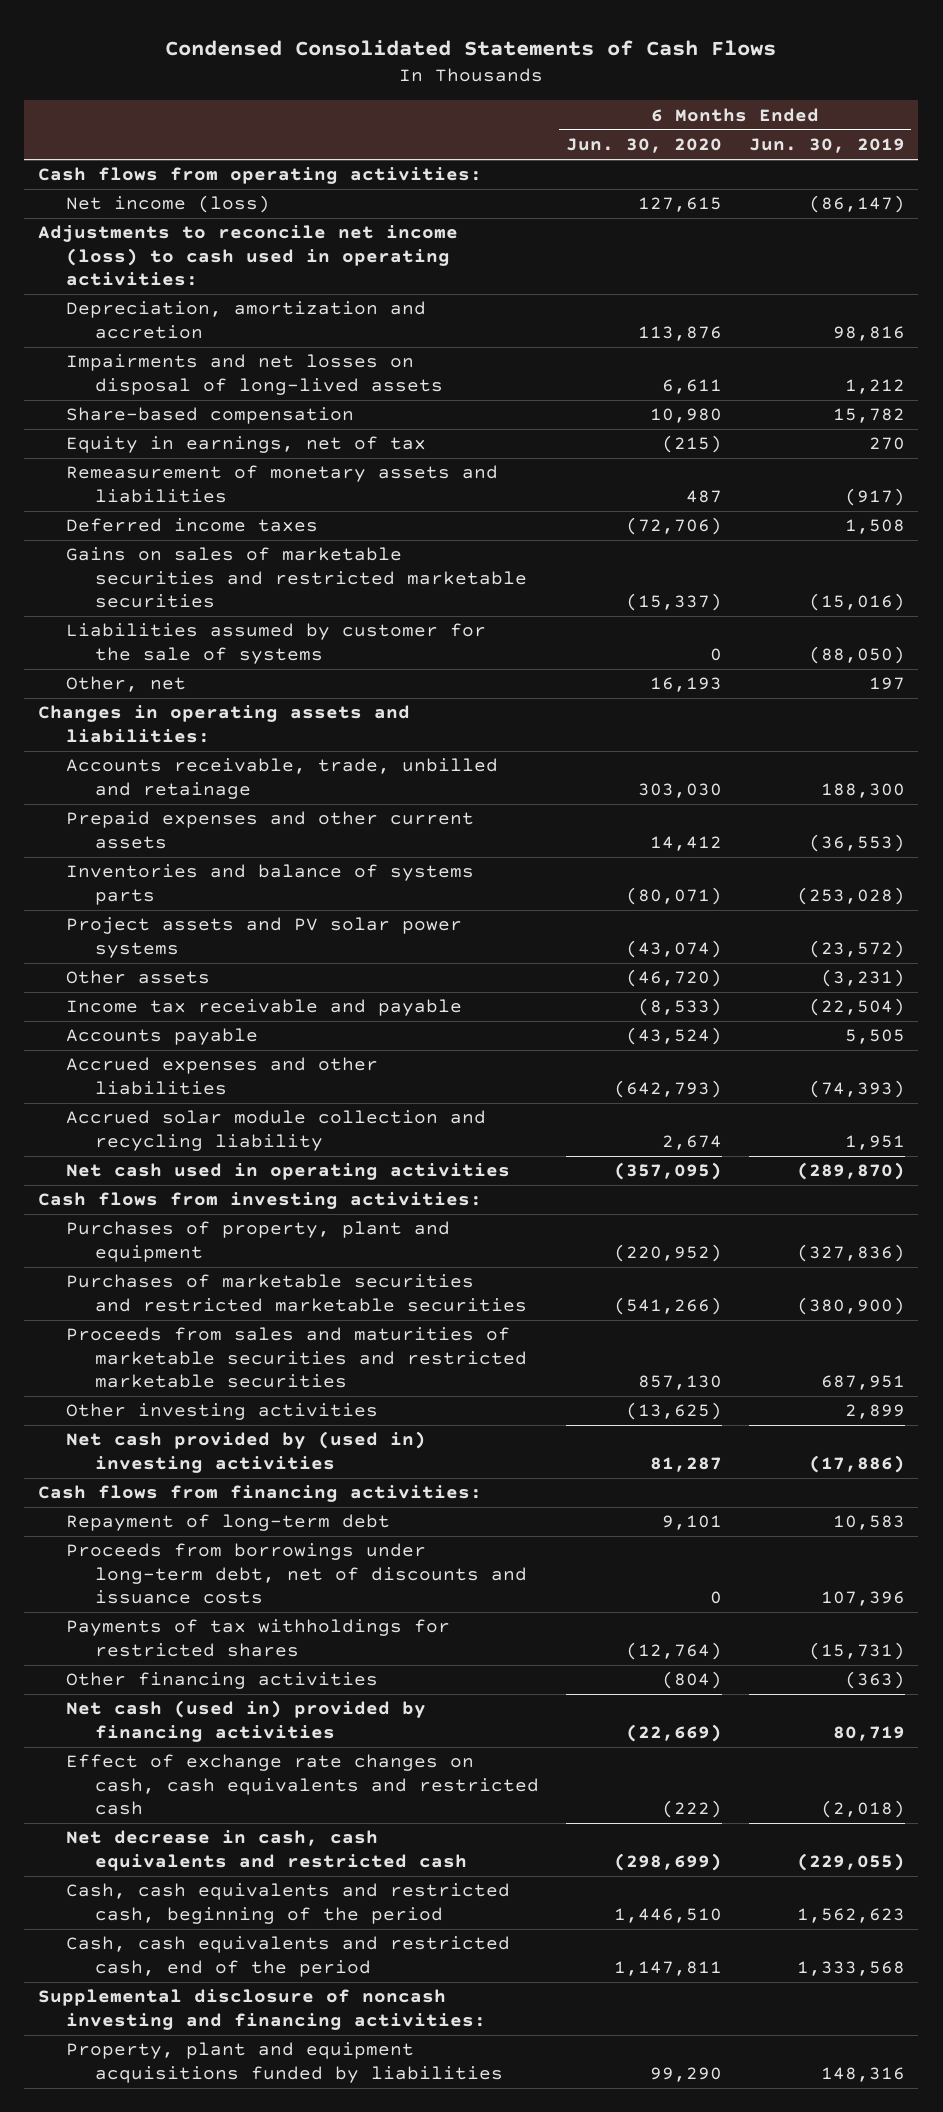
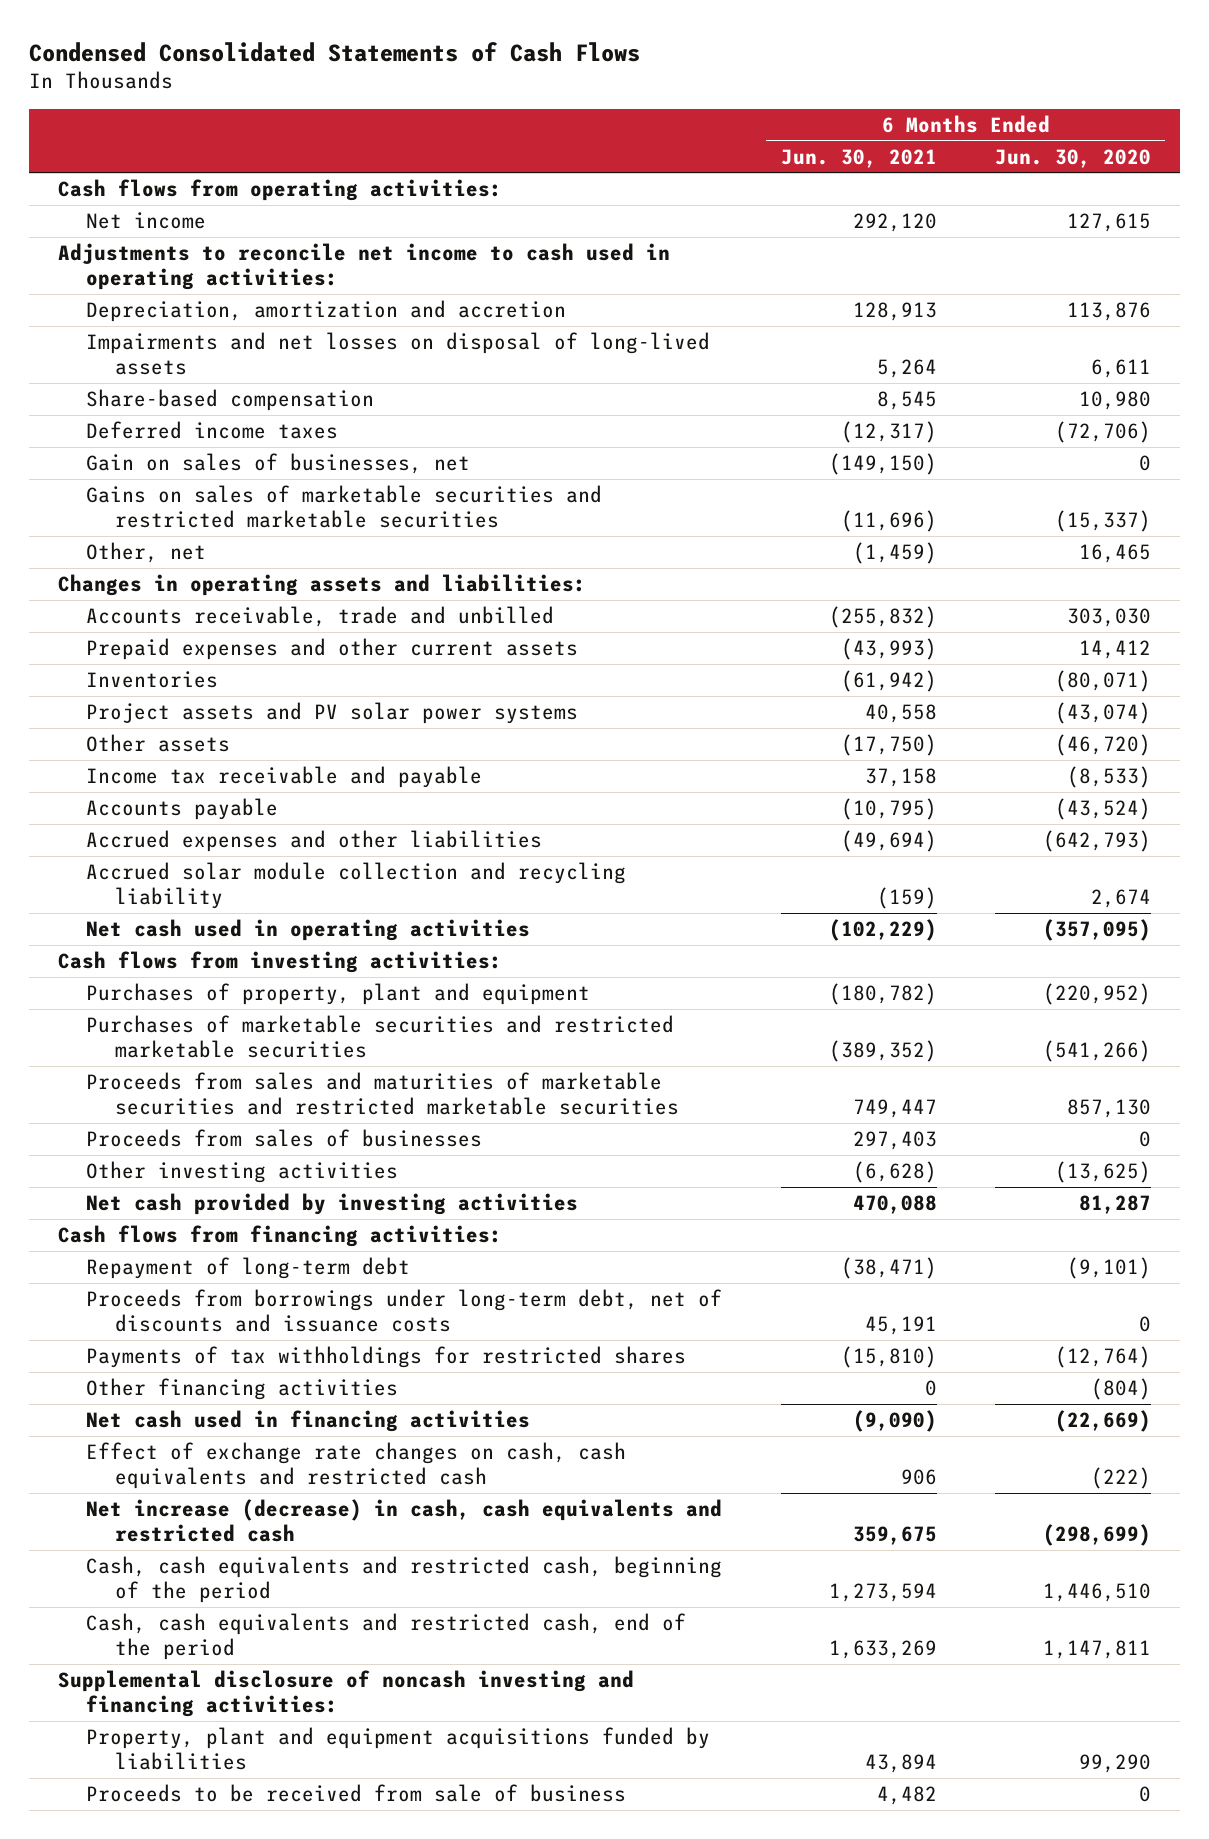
- | 6 Months Ended Jun. 30, 2020 | 6 Months Ended Jun. 30, 2019
+ | 6 Months Ended Jun. 30, 2021 | 6 Months Ended Jun. 30, 2020
- Net income (loss) | 127,615 | (86,147)
- Adjustments to reconcile net income (loss) to cash used in operating activities:
+ Net income | 292,120 | 127,615
+ Adjustments to reconcile net income to cash used in operating activities:
- Equity in earnings, net of tax | (215) | 270
- Remeasurement of monetary assets and liabilities | 487 | (917)
+ Gain on sales of businesses, net | (149,150) | 0
- Liabilities assumed by customer for the sale of systems | 0 | (88,050)
- Other, net | 16,193 | 197
+ Other, net | (1,459) | 16,465
- Accounts receivable, trade, unbilled and retainage | 303,030 | 188,300
+ Accounts receivable, trade and unbilled | (255,832) | 303,030
- Inventories and balance of systems parts | (80,071) | (253,028)
+ Inventories | (61,942) | (80,071)
+ Proceeds from sales of businesses | 297,403 | 0
- Net cash provided by (used in) investing activities | 81,287 | (17,886)
+ Net cash provided by investing activities | 470,088 | 81,287
- Repayment of long-term debt | 9,101 | 10,583
+ Repayment of long-term debt | (38,471) | (9,101)
- Net cash (used in) provided by financing activities | (22,669) | 80,719
+ Net cash used in financing activities | (9,090) | (22,669)
- Net decrease in cash, cash equivalents and restricted cash | (298,699) | (229,055)
+ Net increase (decrease) in cash, cash equivalents and restricted cash | 359,675 | (298,699)
+ Proceeds to be received from sale of business | 4,482 | 0

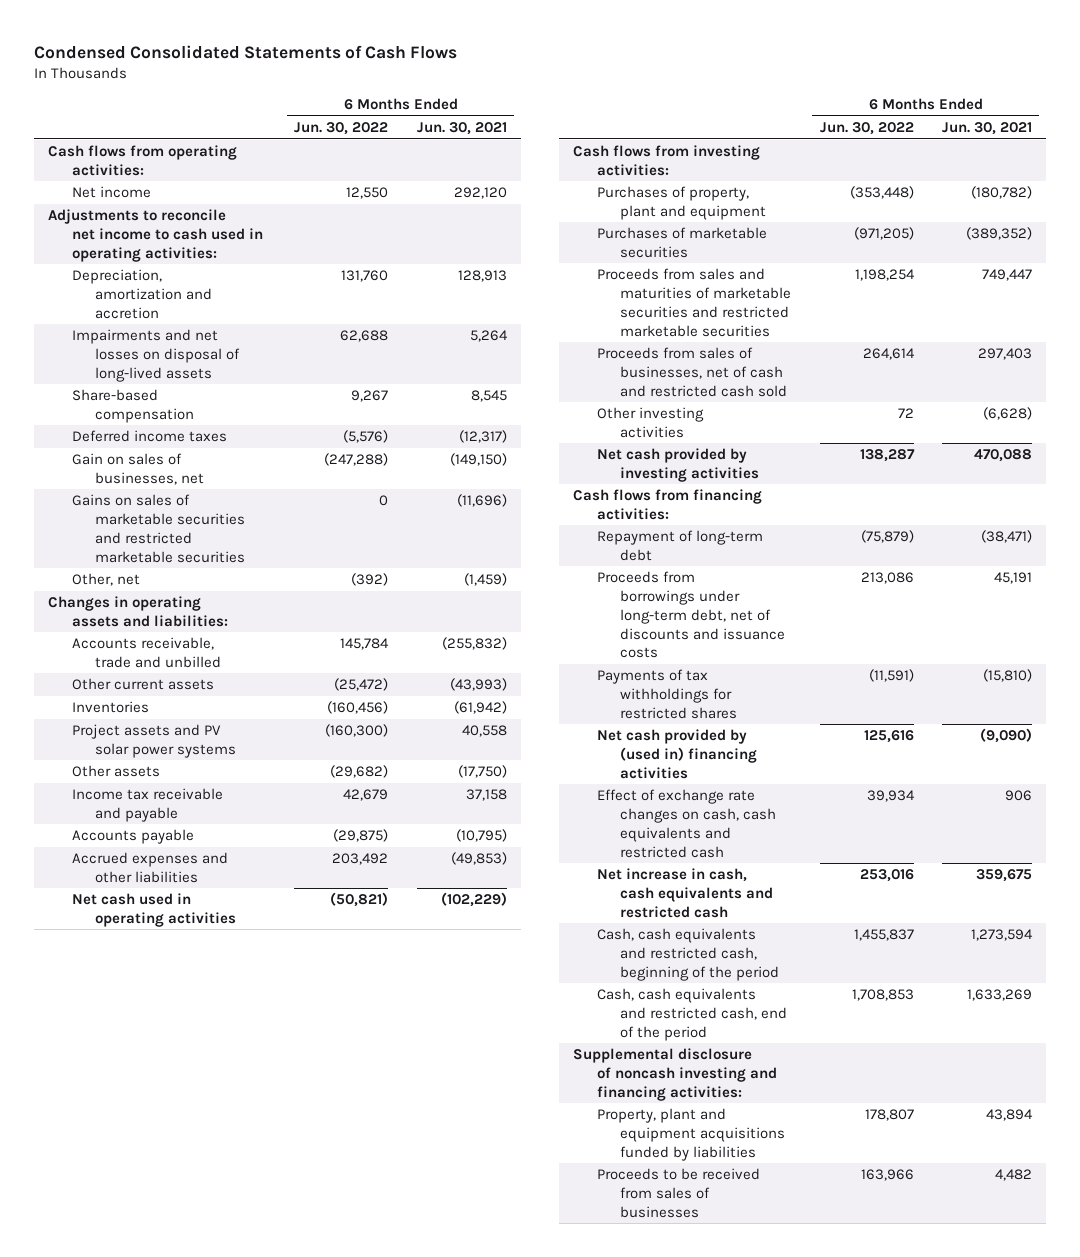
- | 6 Months Ended Jun. 30, 2021 | 6 Months Ended Jun. 30, 2020
+ | 6 Months Ended Jun. 30, 2022 | 6 Months Ended Jun. 30, 2021
- Prepaid expenses and other current assets | (43,993) | 14,412
+ Other current assets | (25,472) | (43,993)
- Accrued expenses and other liabilities | (49,694) | (642,793)
- Accrued solar module collection and recycling liability | (159) | 2,674
+ Accrued expenses and other liabilities | 203,492 | (49,853)
- Purchases of marketable securities and restricted marketable securities | (389,352) | (541,266)
+ Purchases of marketable securities | (971,205) | (389,352)
- Proceeds from sales of businesses | 297,403 | 0
+ Proceeds from sales of businesses, net of cash and restricted cash sold | 264,614 | 297,403
- Other financing activities | 0 | (804)
- Net cash used in financing activities | (9,090) | (22,669)
+ Net cash provided by (used in) financing activities | 125,616 | (9,090)
- Net increase (decrease) in cash, cash equivalents and restricted cash | 359,675 | (298,699)
+ Net increase in cash, cash equivalents and restricted cash | 253,016 | 359,675
- Proceeds to be received from sale of business | 4,482 | 0
+ Proceeds to be received from sales of businesses | 163,966 | 4,482

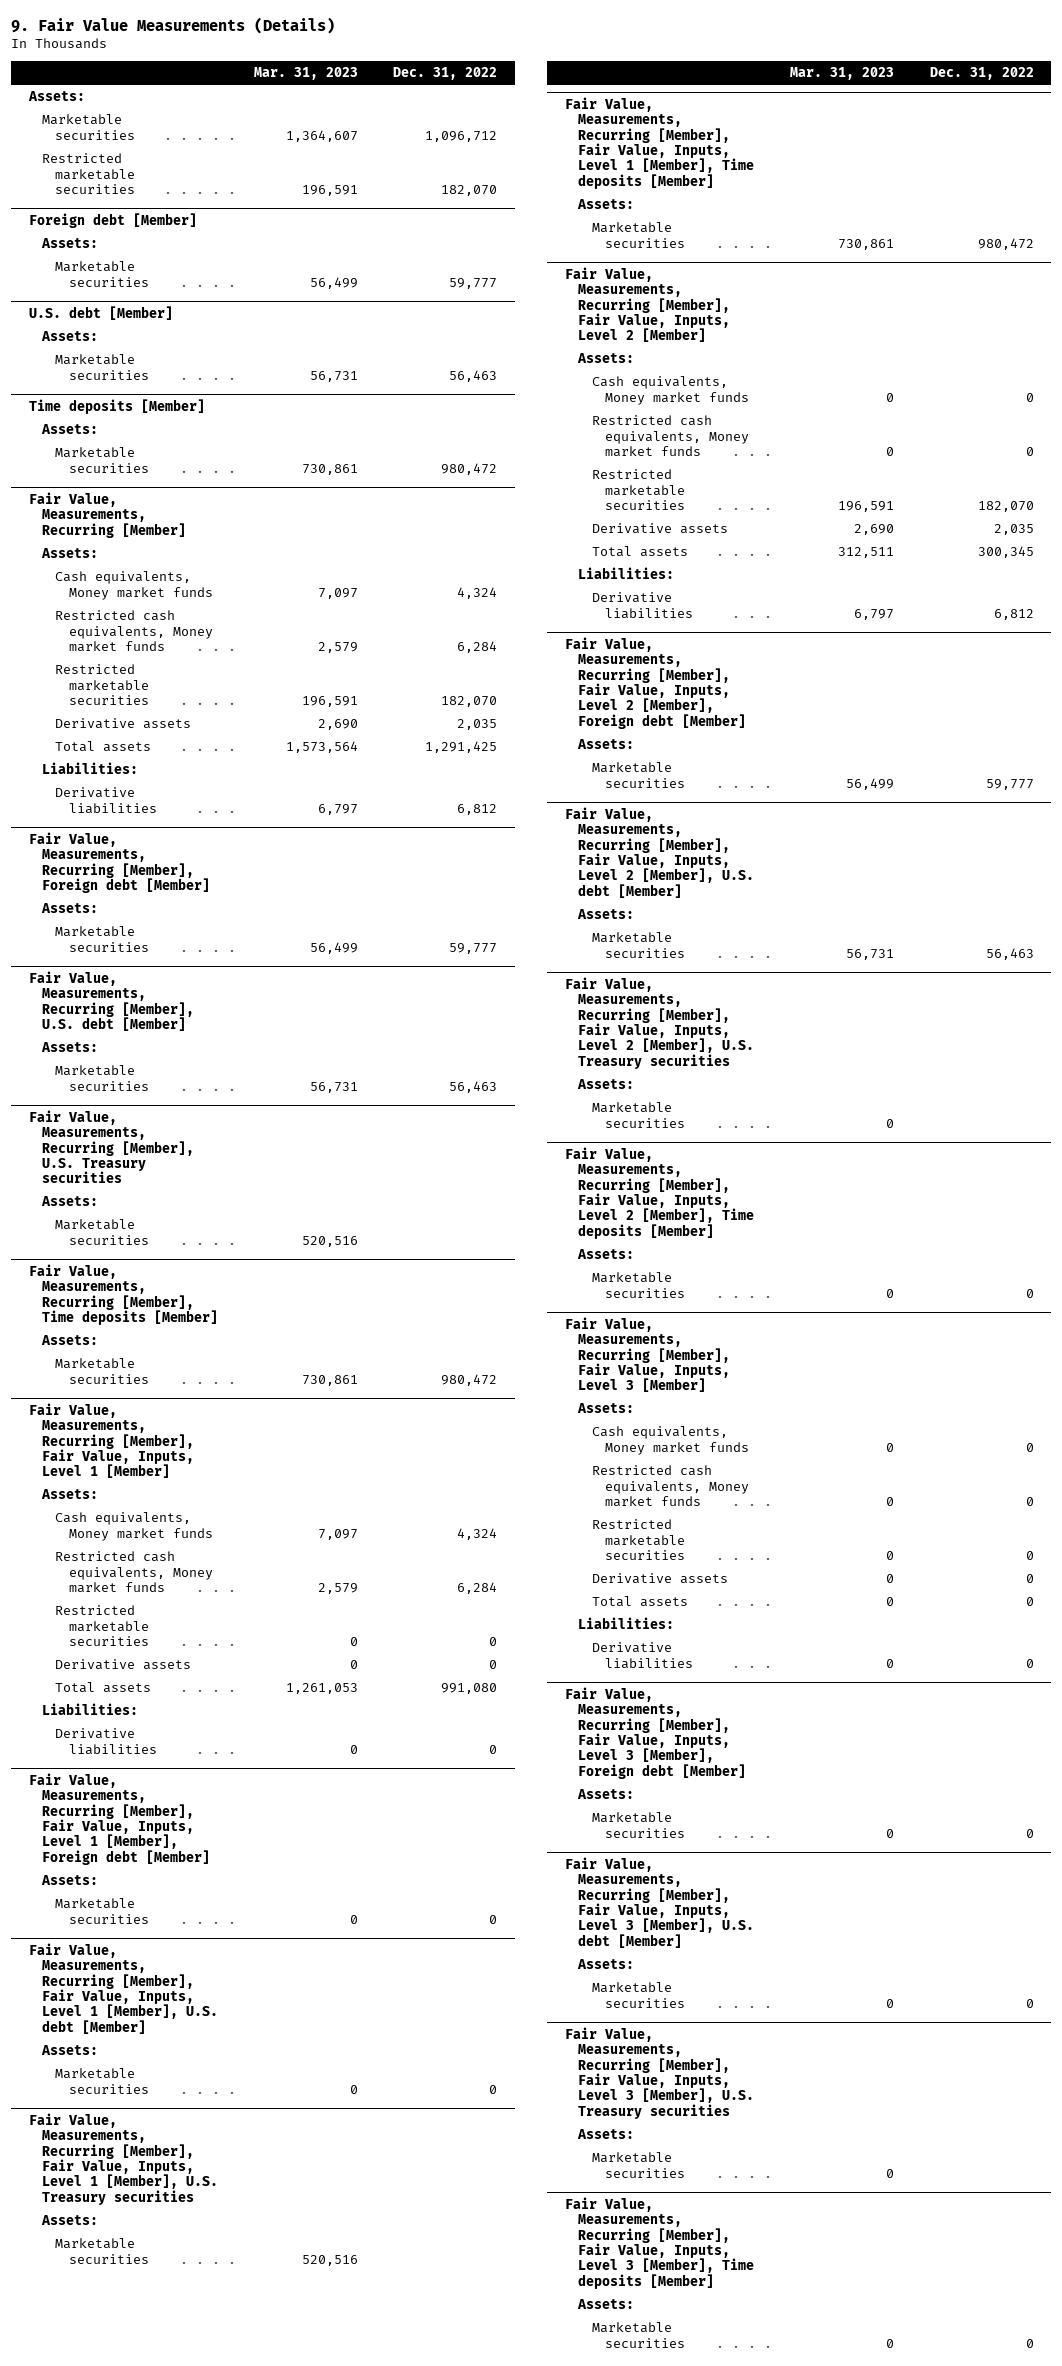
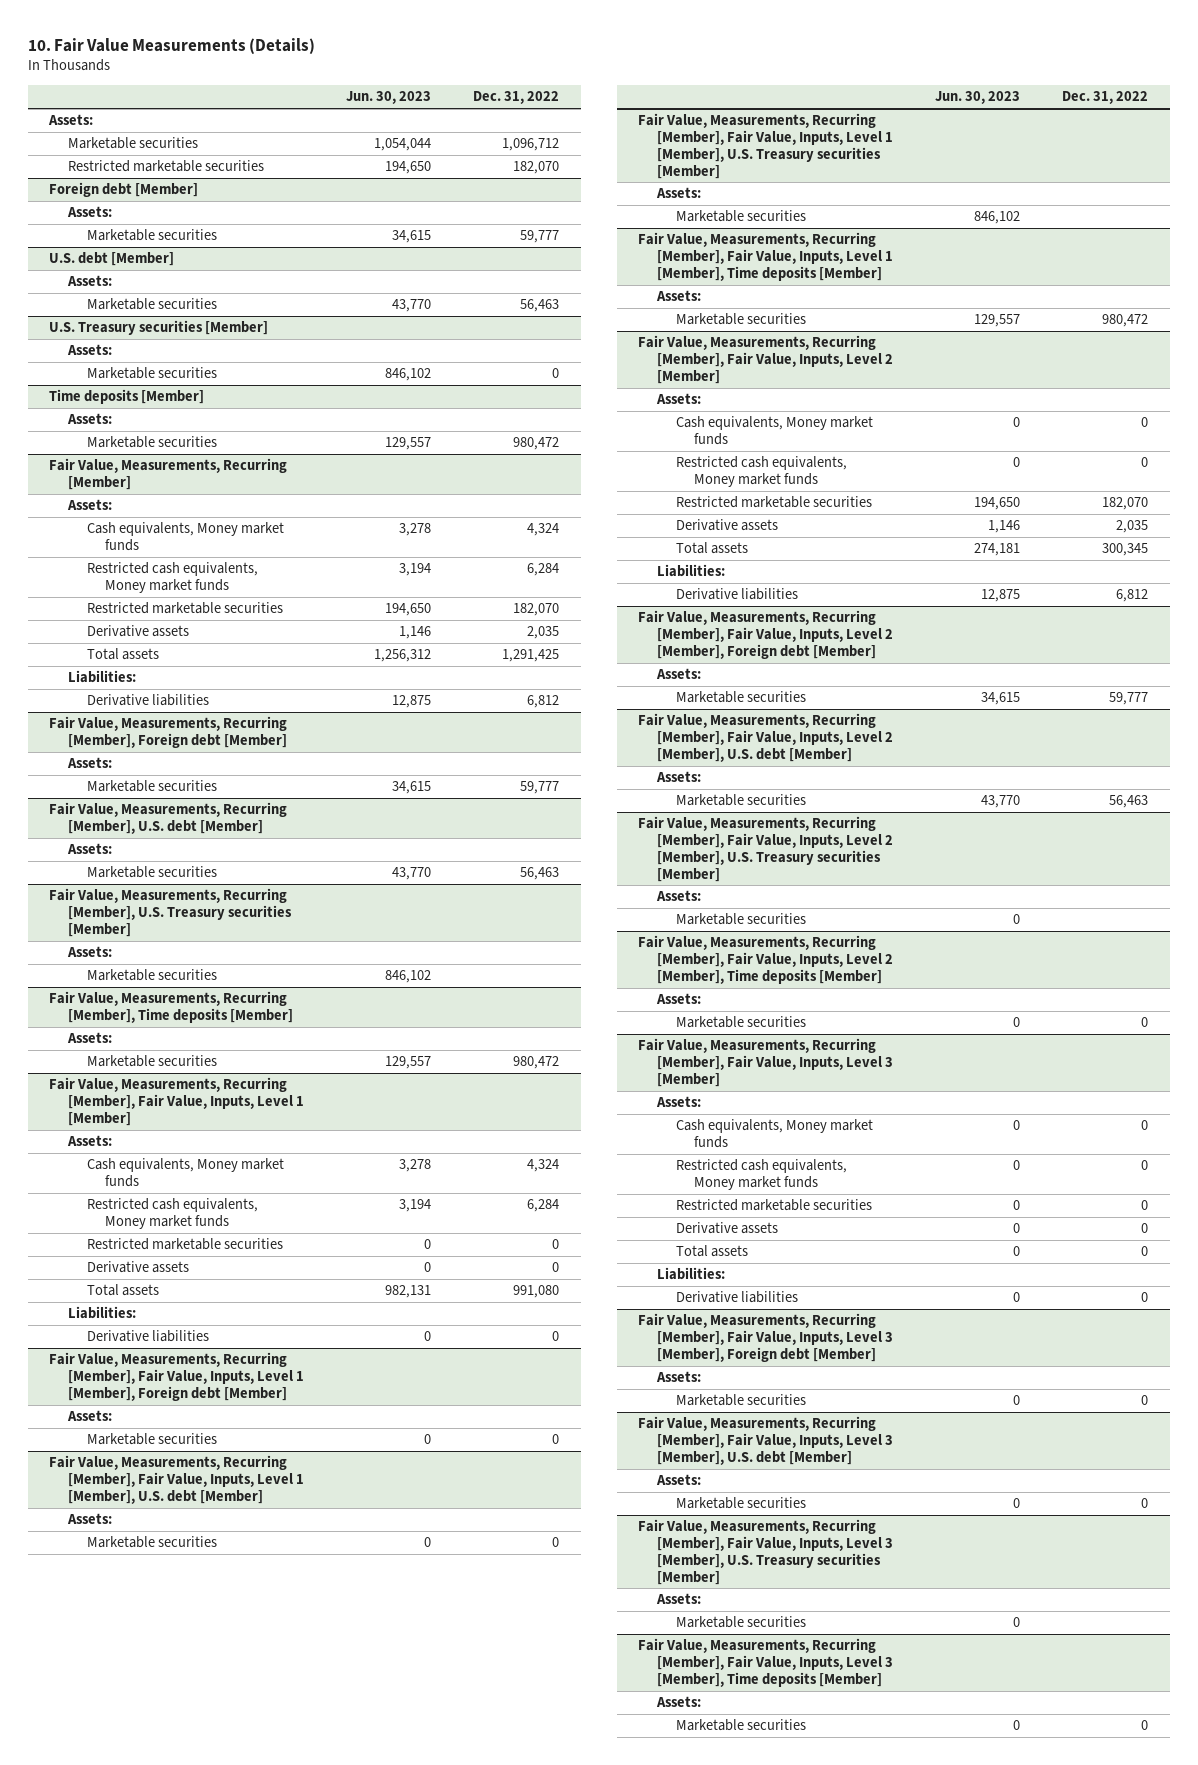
- 9. Fair Value Measurements (Details)
+ 10. Fair Value Measurements (Details)
- | Mar. 31, 2023 | Dec. 31, 2022
+ | Jun. 30, 2023 | Dec. 31, 2022
+ U.S. Treasury securities [Member]
+ Assets:
+ Marketable securities | 846,102 | 0
- Fair Value, Measurements, Recurring [Member], U.S. Treasury securities
+ Fair Value, Measurements, Recurring [Member], U.S. Treasury securities [Member]
- Fair Value, Measurements, Recurring [Member], Fair Value, Inputs, Level 1 [Member], U.S. Treasury securities
+ Fair Value, Measurements, Recurring [Member], Fair Value, Inputs, Level 1 [Member], U.S. Treasury securities [Member]
- Fair Value, Measurements, Recurring [Member], Fair Value, Inputs, Level 2 [Member], U.S. Treasury securities
+ Fair Value, Measurements, Recurring [Member], Fair Value, Inputs, Level 2 [Member], U.S. Treasury securities [Member]
- Fair Value, Measurements, Recurring [Member], Fair Value, Inputs, Level 3 [Member], U.S. Treasury securities
+ Fair Value, Measurements, Recurring [Member], Fair Value, Inputs, Level 3 [Member], U.S. Treasury securities [Member]

